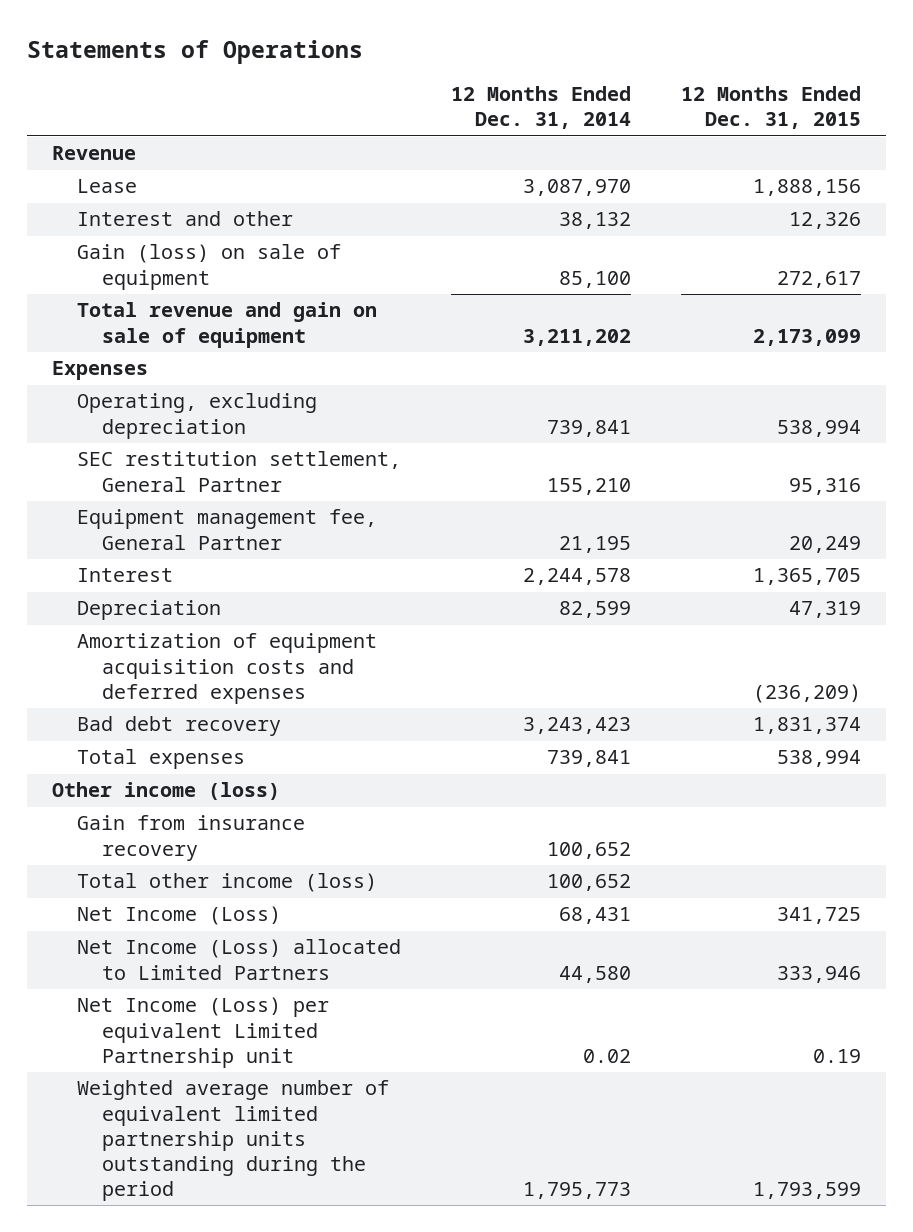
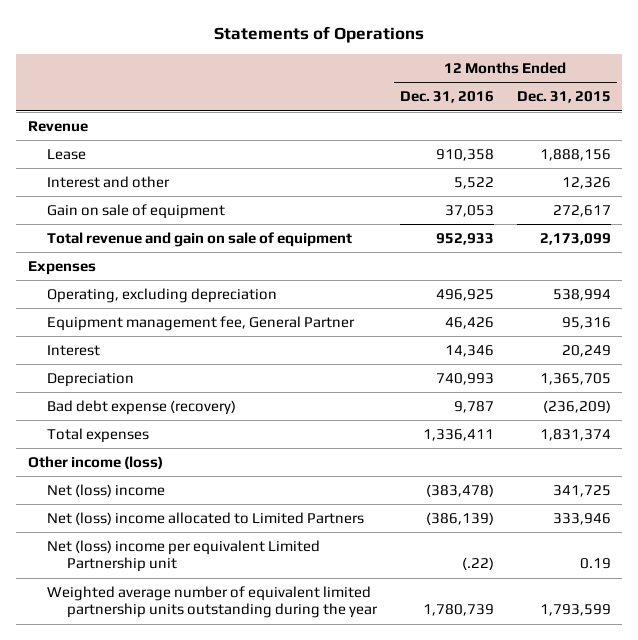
- | 12 Months Ended Dec. 31, 2014 | 12 Months Ended Dec. 31, 2015
+ | 12 Months Ended Dec. 31, 2016 | 12 Months Ended Dec. 31, 2015
- Gain (loss) on sale of equipment | 85,100 | 272,617
+ Gain on sale of equipment | 37,053 | 272,617
- SEC restitution settlement, General Partner | 155,210 | 95,316
- Equipment management fee, General Partner | 21,195 | 20,249
- Interest | 2,244,578 | 1,365,705
- Depreciation | 82,599 | 47,319
- Amortization of equipment acquisition costs and deferred expenses | | (236,209)
- Bad debt recovery | 3,243,423 | 1,831,374
- Total expenses | 739,841 | 538,994
+ Equipment management fee, General Partner | 46,426 | 95,316
+ Interest | 14,346 | 20,249
+ Depreciation | 740,993 | 1,365,705
+ Bad debt expense (recovery) | 9,787 | (236,209)
+ Total expenses | 1,336,411 | 1,831,374
- Gain from insurance recovery | 100,652 |
- Total other income (loss) | 100,652 |
- Net Income (Loss) | 68,431 | 341,725
- Net Income (Loss) allocated to Limited Partners | 44,580 | 333,946
- Net Income (Loss) per equivalent Limited Partnership unit | 0.02 | 0.19
- Weighted average number of equivalent limited partnership units outstanding during the period | 1,795,773 | 1,793,599
+ Net (loss) income | (383,478) | 341,725
+ Net (loss) income allocated to Limited Partners | (386,139) | 333,946
+ Net (loss) income per equivalent Limited Partnership unit | (.22) | 0.19
+ Weighted average number of equivalent limited partnership units outstanding during the year | 1,780,739 | 1,793,599

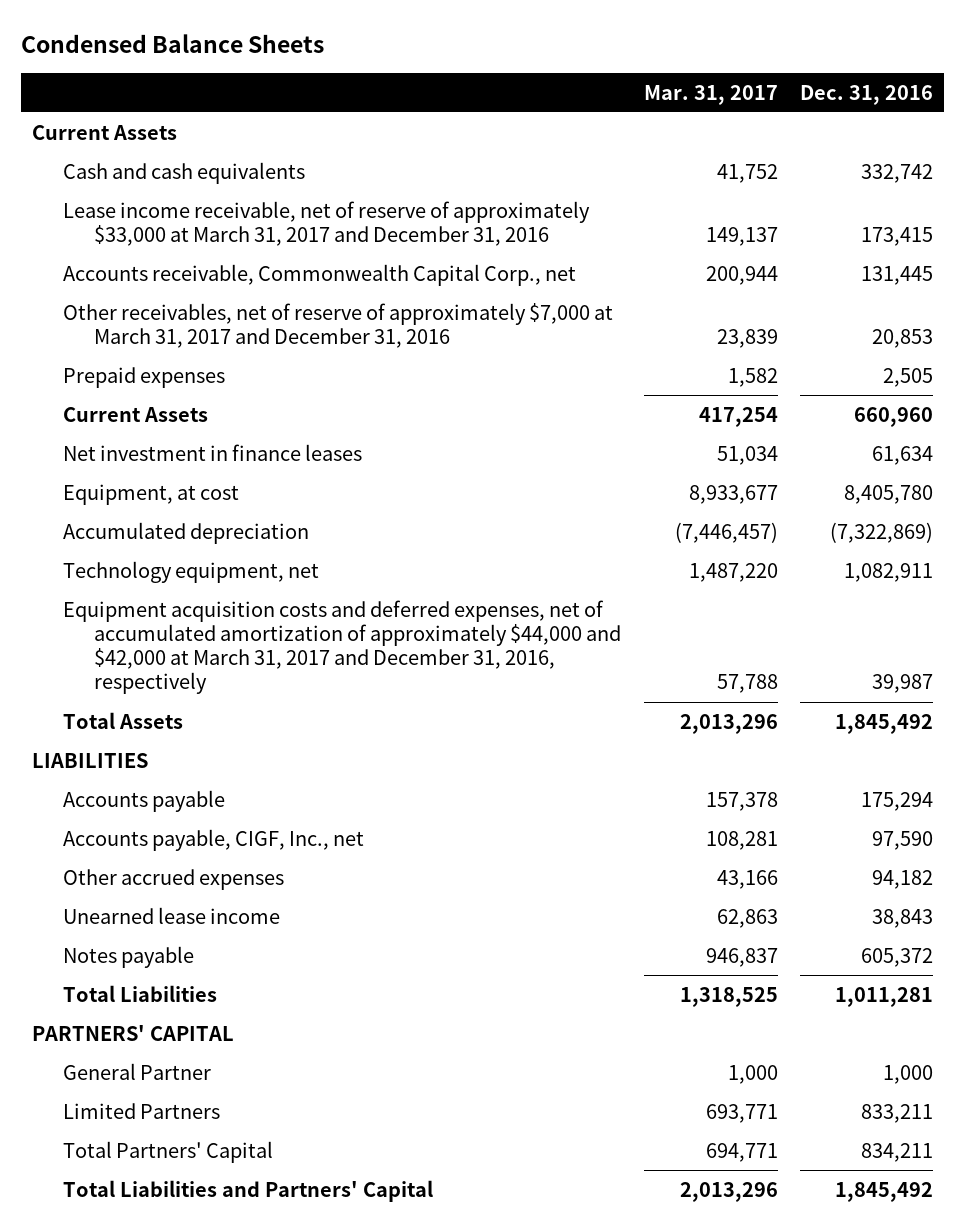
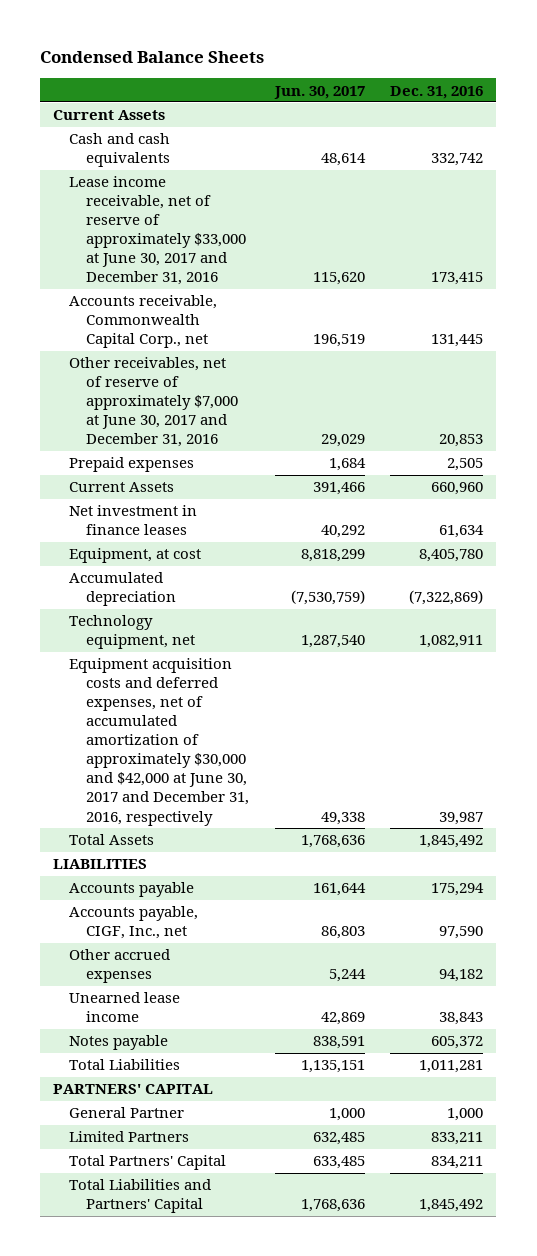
- | Mar. 31, 2017 | Dec. 31, 2016
+ | Jun. 30, 2017 | Dec. 31, 2016
- Lease income receivable, net of reserve of approximately $33,000 at March 31, 2017 and December 31, 2016 | 149,137 | 173,415
+ Lease income receivable, net of reserve of approximately $33,000 at June 30, 2017 and December 31, 2016 | 115,620 | 173,415
- Other receivables, net of reserve of approximately $7,000 at March 31, 2017 and December 31, 2016 | 23,839 | 20,853
+ Other receivables, net of reserve of approximately $7,000 at June 30, 2017 and December 31, 2016 | 29,029 | 20,853
- Equipment acquisition costs and deferred expenses, net of accumulated amortization of approximately $44,000 and $42,000 at March 31, 2017 and December 31, 2016, respectively | 57,788 | 39,987
+ Equipment acquisition costs and deferred expenses, net of accumulated amortization of approximately $30,000 and $42,000 at June 30, 2017 and December 31, 2016, respectively | 49,338 | 39,987

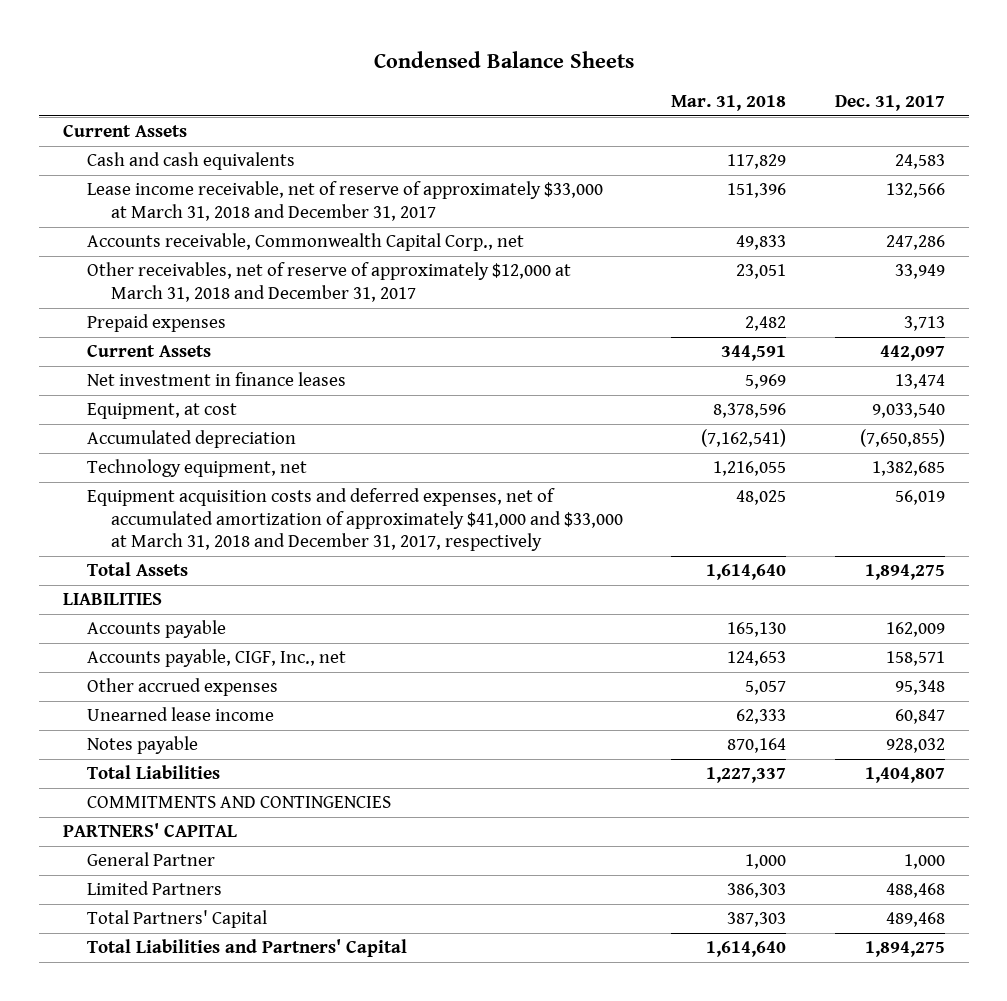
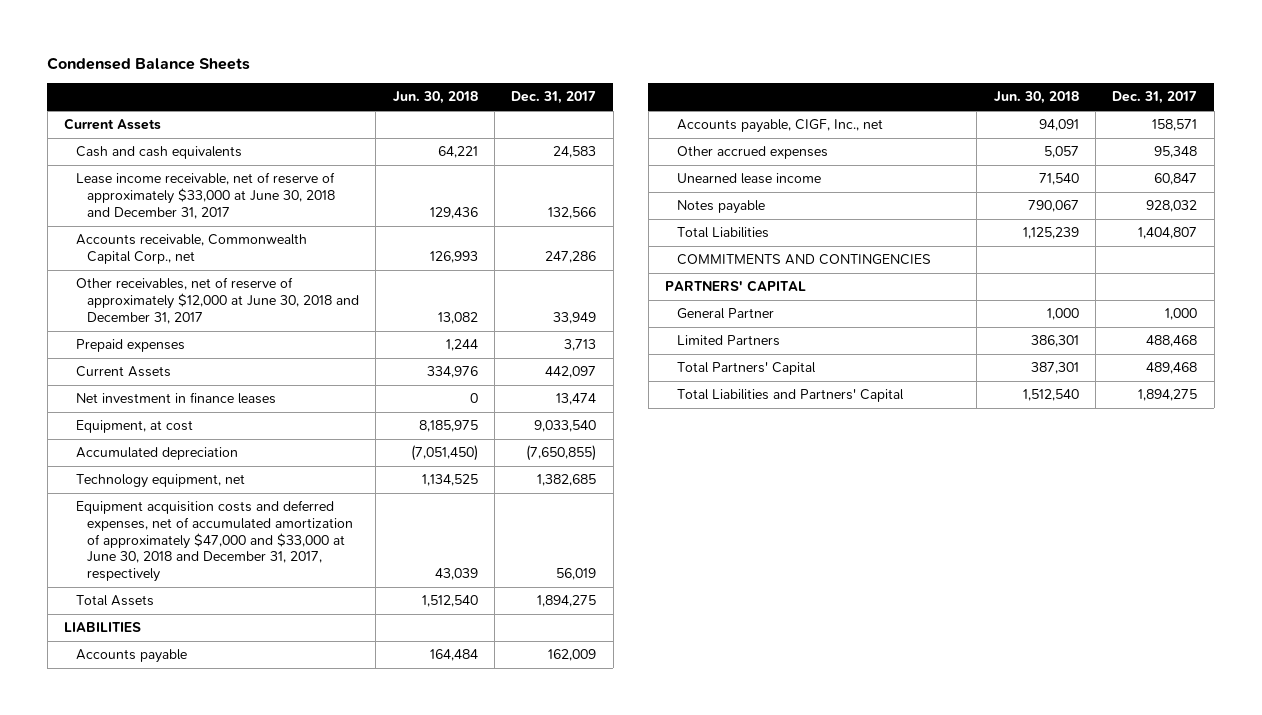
- | Mar. 31, 2018 | Dec. 31, 2017
+ | Jun. 30, 2018 | Dec. 31, 2017
- Lease income receivable, net of reserve of approximately $33,000 at March 31, 2018 and December 31, 2017 | 151,396 | 132,566
+ Lease income receivable, net of reserve of approximately $33,000 at June 30, 2018 and December 31, 2017 | 129,436 | 132,566
- Other receivables, net of reserve of approximately $12,000 at March 31, 2018 and December 31, 2017 | 23,051 | 33,949
+ Other receivables, net of reserve of approximately $12,000 at June 30, 2018 and December 31, 2017 | 13,082 | 33,949
- Equipment acquisition costs and deferred expenses, net of accumulated amortization of approximately $41,000 and $33,000 at March 31, 2018 and December 31, 2017, respectively | 48,025 | 56,019
+ Equipment acquisition costs and deferred expenses, net of accumulated amortization of approximately $47,000 and $33,000 at June 30, 2018 and December 31, 2017, respectively | 43,039 | 56,019

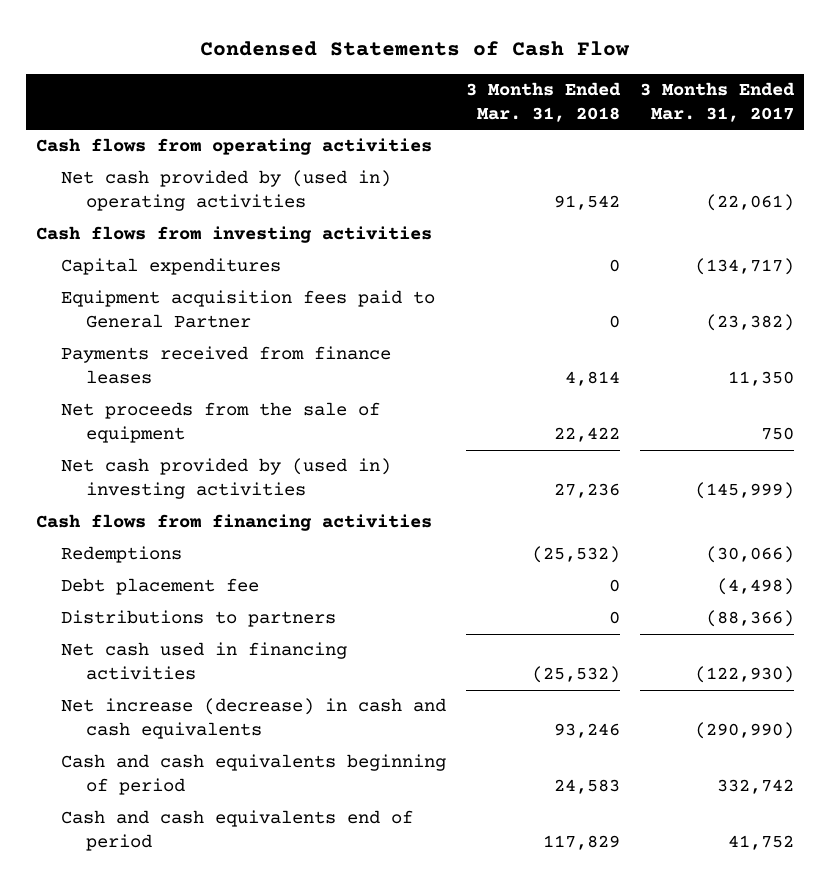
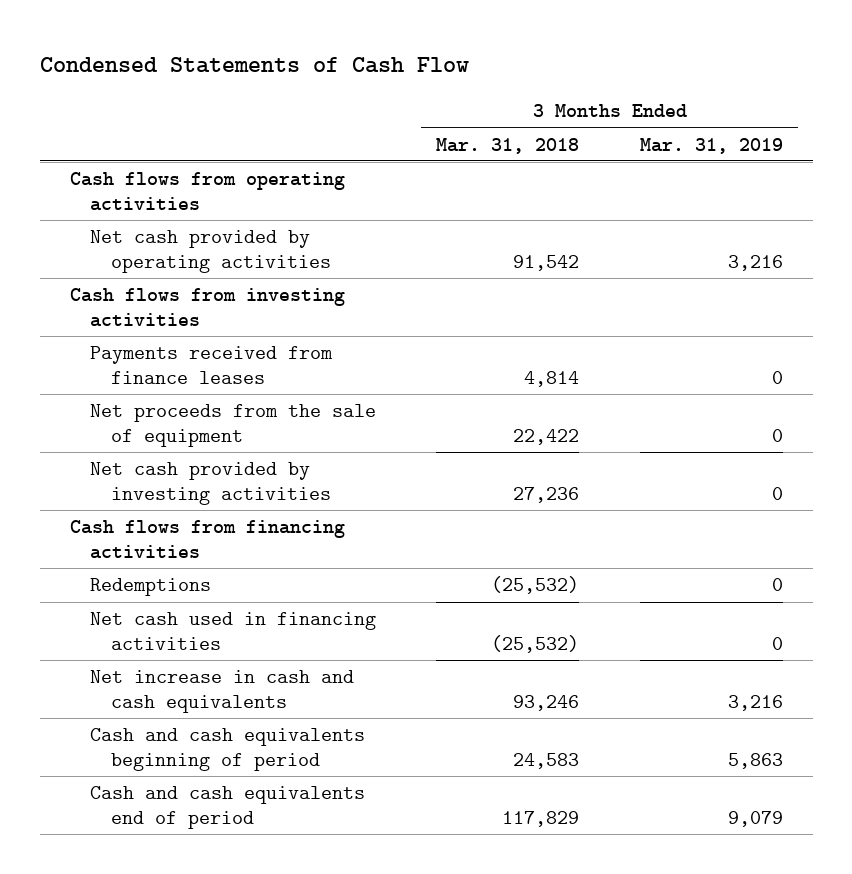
- | 3 Months Ended Mar. 31, 2018 | 3 Months Ended Mar. 31, 2017
+ | 3 Months Ended Mar. 31, 2018 | 3 Months Ended Mar. 31, 2019
- Net cash provided by (used in) operating activities | 91,542 | (22,061)
+ Net cash provided by operating activities | 91,542 | 3,216
- Capital expenditures | 0 | (134,717)
- Equipment acquisition fees paid to General Partner | 0 | (23,382)
- Net cash provided by (used in) investing activities | 27,236 | (145,999)
+ Net cash provided by investing activities | 27,236 | 0
- Debt placement fee | 0 | (4,498)
- Distributions to partners | 0 | (88,366)
- Net increase (decrease) in cash and cash equivalents | 93,246 | (290,990)
+ Net increase in cash and cash equivalents | 93,246 | 3,216

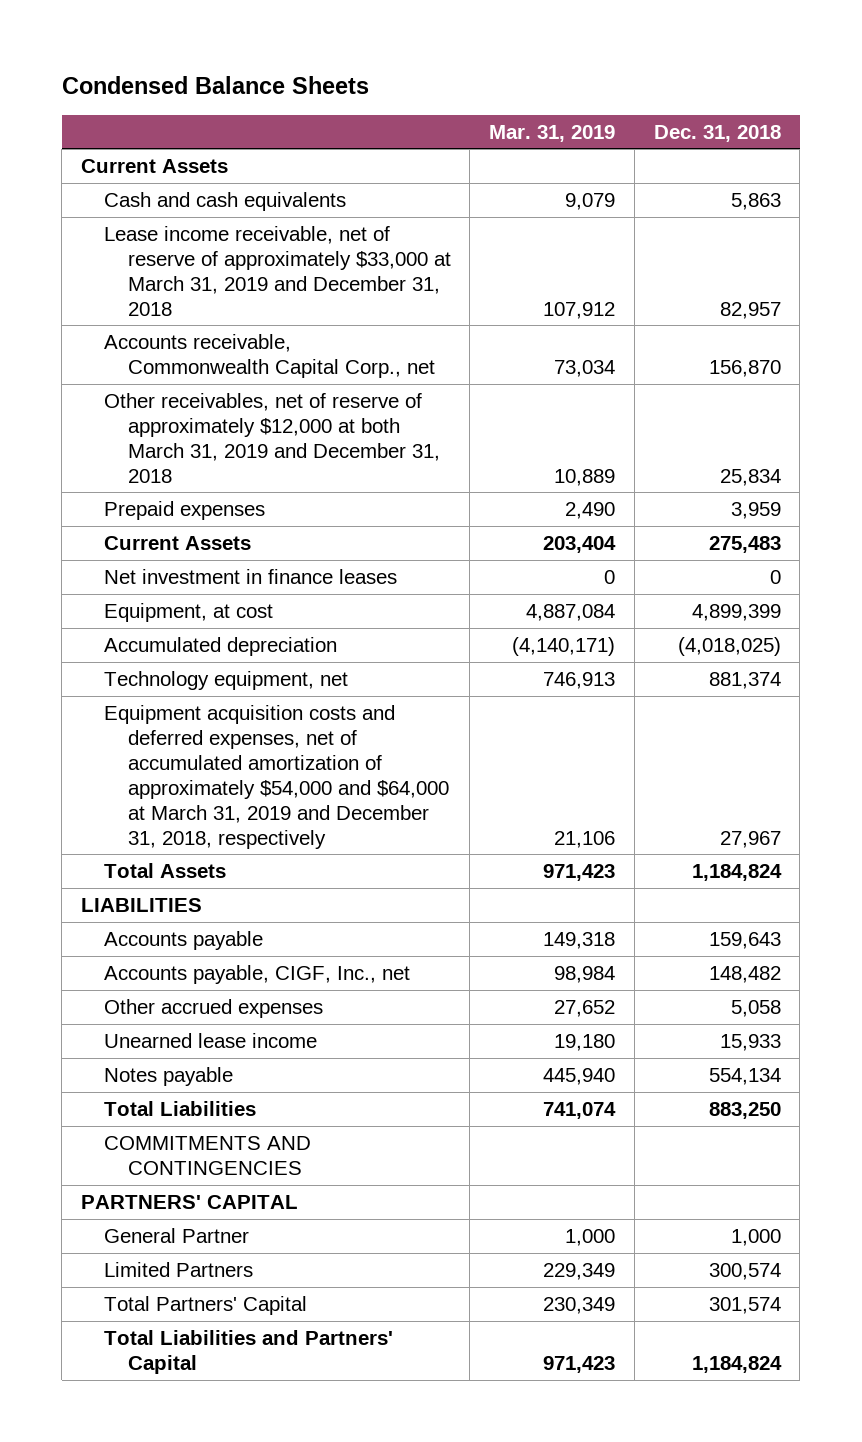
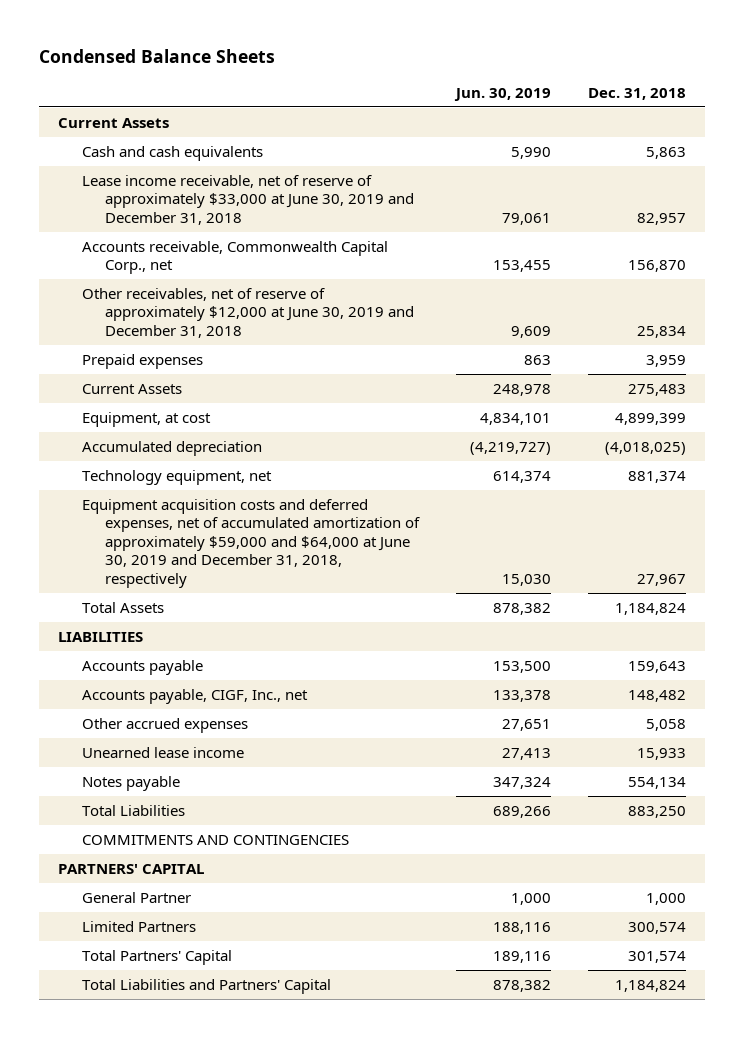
- | Mar. 31, 2019 | Dec. 31, 2018
+ | Jun. 30, 2019 | Dec. 31, 2018
- Lease income receivable, net of reserve of approximately $33,000 at March 31, 2019 and December 31, 2018 | 107,912 | 82,957
+ Lease income receivable, net of reserve of approximately $33,000 at June 30, 2019 and December 31, 2018 | 79,061 | 82,957
- Other receivables, net of reserve of approximately $12,000 at both March 31, 2019 and December 31, 2018 | 10,889 | 25,834
+ Other receivables, net of reserve of approximately $12,000 at June 30, 2019 and December 31, 2018 | 9,609 | 25,834
- Net investment in finance leases | 0 | 0
- Equipment acquisition costs and deferred expenses, net of accumulated amortization of approximately $54,000 and $64,000 at March 31, 2019 and December 31, 2018, respectively | 21,106 | 27,967
+ Equipment acquisition costs and deferred expenses, net of accumulated amortization of approximately $59,000 and $64,000 at June 30, 2019 and December 31, 2018, respectively | 15,030 | 27,967

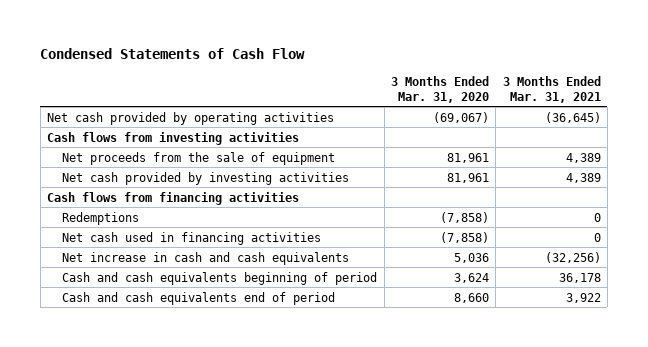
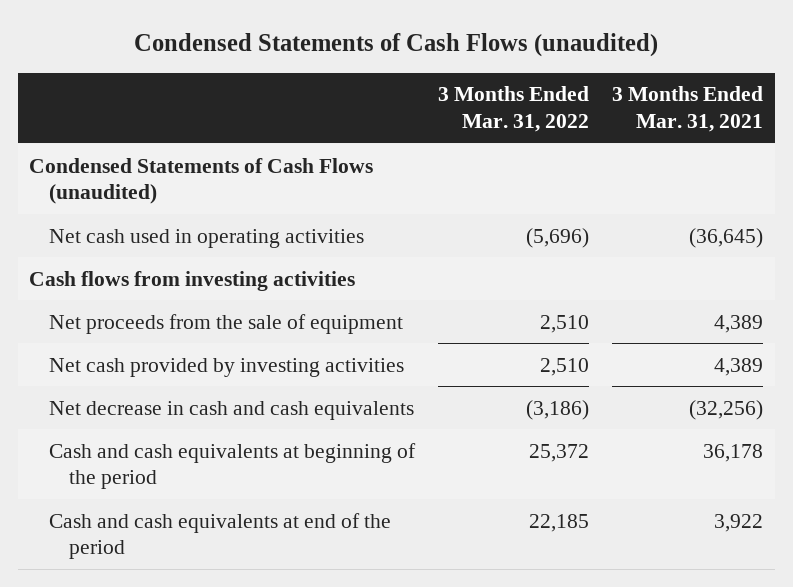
- Condensed Statements of Cash Flow
+ Condensed Statements of Cash Flows (unaudited)
- | 3 Months Ended Mar. 31, 2020 | 3 Months Ended Mar. 31, 2021
+ | 3 Months Ended Mar. 31, 2022 | 3 Months Ended Mar. 31, 2021
- Net cash provided by operating activities | (69,067) | (36,645)
+ Condensed Statements of Cash Flows (unaudited)
+ Net cash used in operating activities | (5,696) | (36,645)
- Cash flows from financing activities
- Redemptions | (7,858) | 0
- Net cash used in financing activities | (7,858) | 0
- Net increase in cash and cash equivalents | 5,036 | (32,256)
- Cash and cash equivalents beginning of period | 3,624 | 36,178
- Cash and cash equivalents end of period | 8,660 | 3,922
+ Net decrease in cash and cash equivalents | (3,186) | (32,256)
+ Cash and cash equivalents at beginning of the period | 25,372 | 36,178
+ Cash and cash equivalents at end of the period | 22,185 | 3,922

